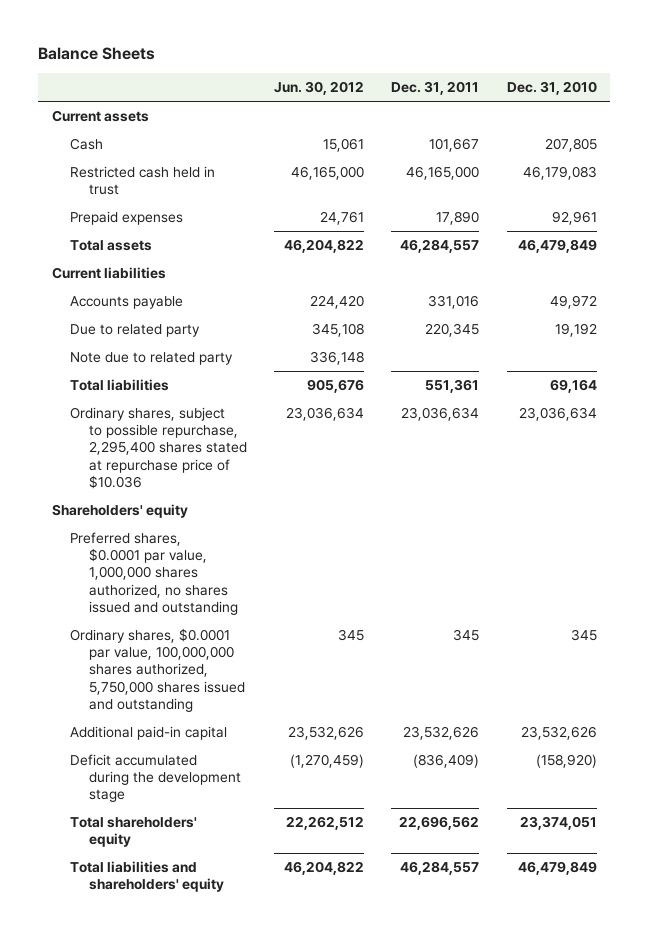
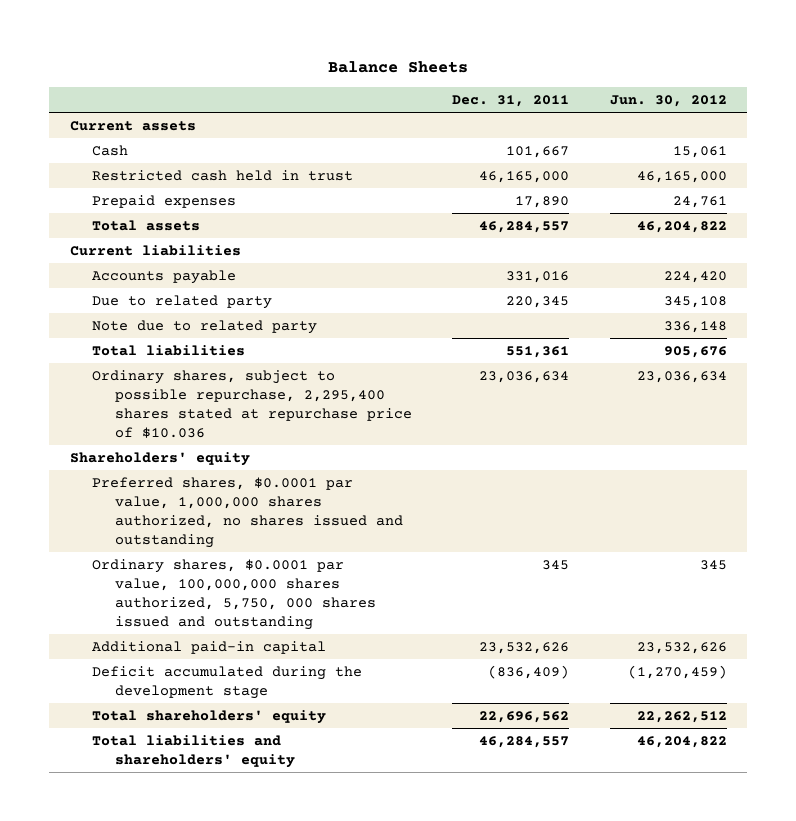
- | Jun. 30, 2012 | Dec. 31, 2011 | Dec. 31, 2010
+ | Dec. 31, 2011 | Jun. 30, 2012
- Ordinary shares, $0.0001 par value, 100,000,000 shares authorized, 5,750,000 shares issued and outstanding | 345 | 345 | 345
+ Ordinary shares, $0.0001 par value, 100,000,000 shares authorized, 5,750, 000 shares issued and outstanding | 345 | 345

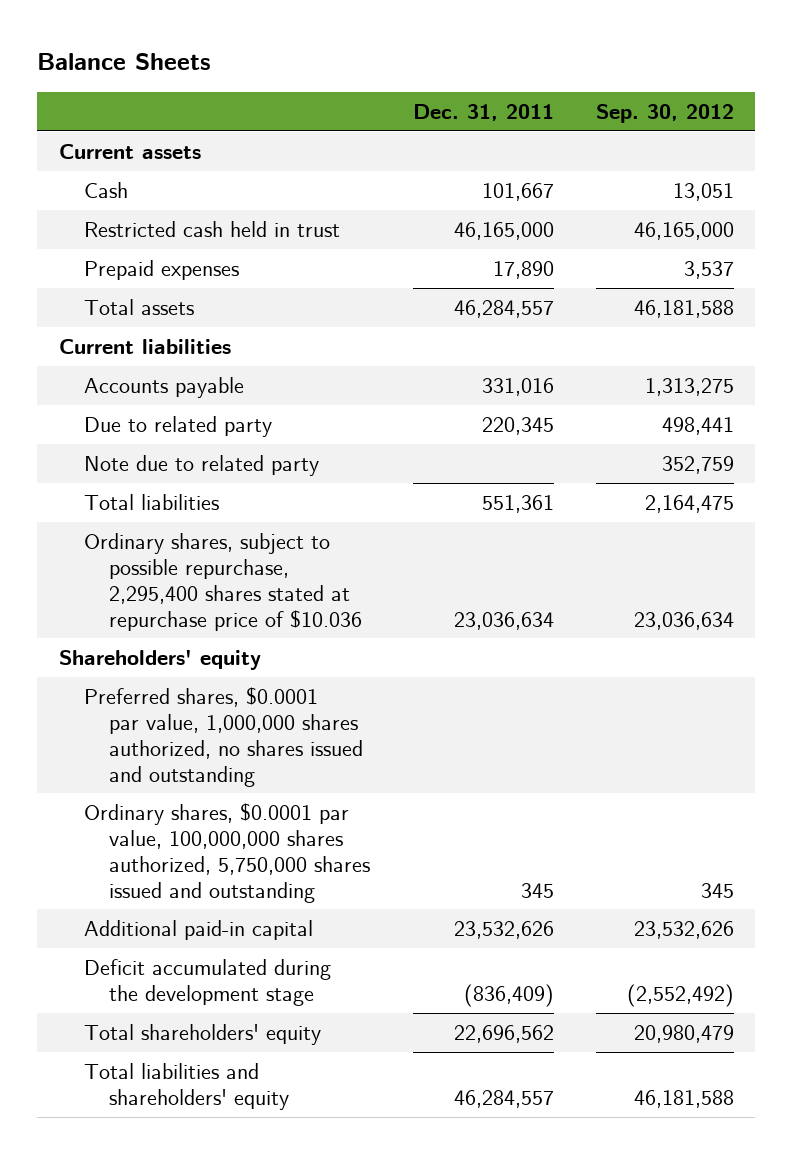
- | Dec. 31, 2011 | Jun. 30, 2012
+ | Dec. 31, 2011 | Sep. 30, 2012
- Ordinary shares, $0.0001 par value, 100,000,000 shares authorized, 5,750, 000 shares issued and outstanding | 345 | 345
+ Ordinary shares, $0.0001 par value, 100,000,000 shares authorized, 5,750,000 shares issued and outstanding | 345 | 345

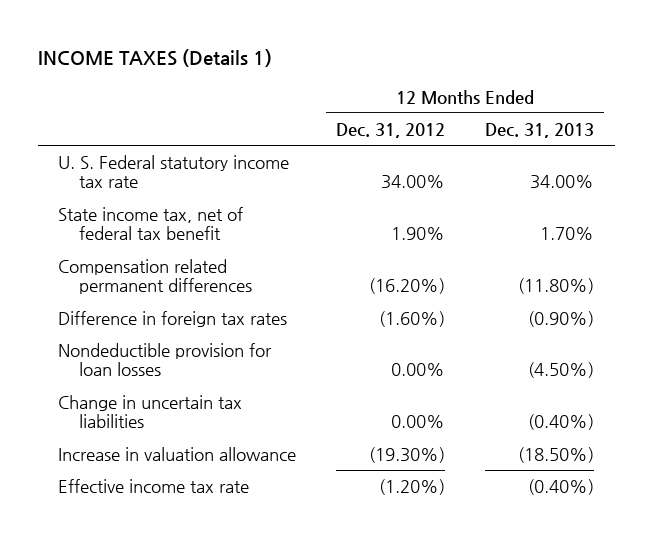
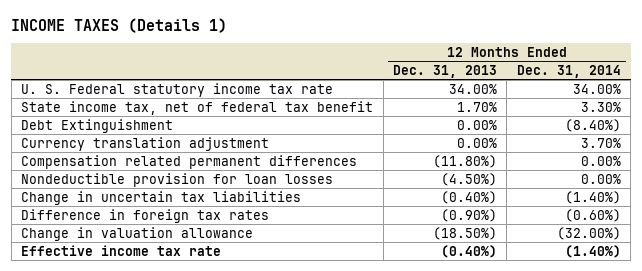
- | 12 Months Ended Dec. 31, 2012 | 12 Months Ended Dec. 31, 2013
+ | 12 Months Ended Dec. 31, 2013 | 12 Months Ended Dec. 31, 2014
+ Debt Extinguishment | 0.00% | (8.40%)
+ Currency translation adjustment | 0.00% | 3.70%
- Increase in valuation allowance | (19.30%) | (18.50%)
moved down: Difference in foreign tax rates | (0.90%) | (0.60%)
+ Change in valuation allowance | (18.50%) | (32.00%)

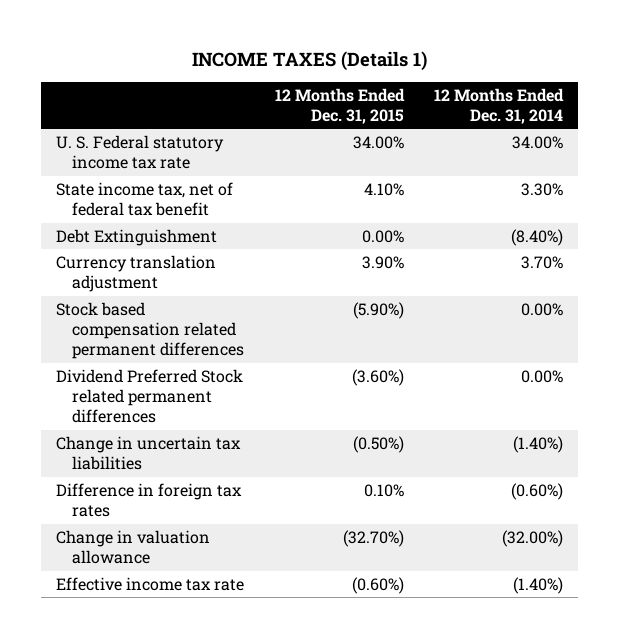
- | 12 Months Ended Dec. 31, 2013 | 12 Months Ended Dec. 31, 2014
+ | 12 Months Ended Dec. 31, 2015 | 12 Months Ended Dec. 31, 2014
- Compensation related permanent differences | (11.80%) | 0.00%
- Nondeductible provision for loan losses | (4.50%) | 0.00%
+ Stock based compensation related permanent differences | (5.90%) | 0.00%
+ Dividend Preferred Stock related permanent differences | (3.60%) | 0.00%

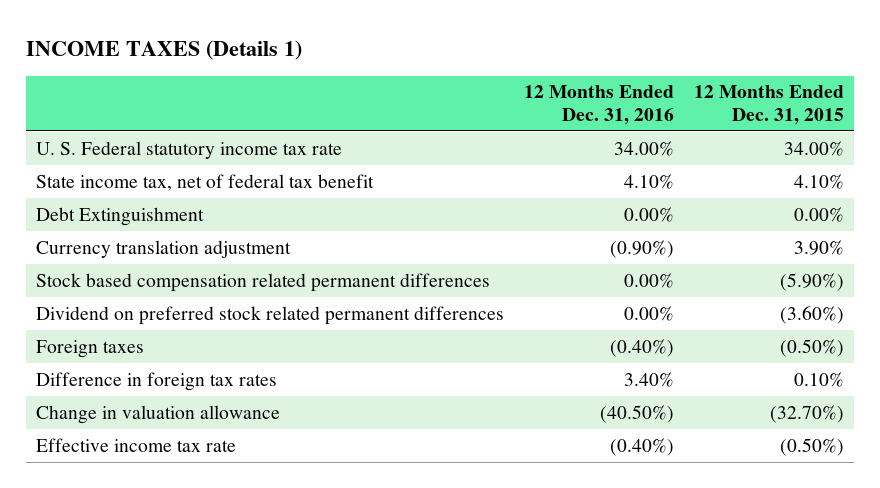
- | 12 Months Ended Dec. 31, 2015 | 12 Months Ended Dec. 31, 2014
+ | 12 Months Ended Dec. 31, 2016 | 12 Months Ended Dec. 31, 2015
- Dividend Preferred Stock related permanent differences | (3.60%) | 0.00%
- Change in uncertain tax liabilities | (0.50%) | (1.40%)
+ Dividend on preferred stock related permanent differences | 0.00% | (3.60%)
+ Foreign taxes | (0.40%) | (0.50%)
- Effective income tax rate | (0.60%) | (1.40%)
+ Effective income tax rate | (0.40%) | (0.50%)

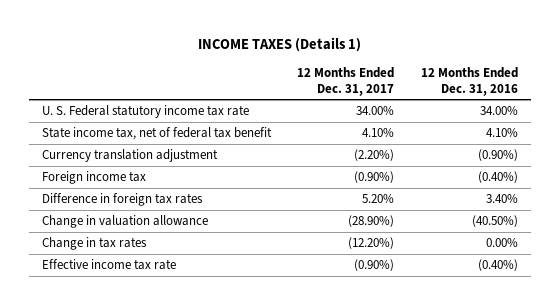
- | 12 Months Ended Dec. 31, 2016 | 12 Months Ended Dec. 31, 2015
+ | 12 Months Ended Dec. 31, 2017 | 12 Months Ended Dec. 31, 2016
- Debt Extinguishment | 0.00% | 0.00%
- Stock based compensation related permanent differences | 0.00% | (5.90%)
- Dividend on preferred stock related permanent differences | 0.00% | (3.60%)
- Foreign taxes | (0.40%) | (0.50%)
+ Foreign income tax | (0.90%) | (0.40%)
+ Change in tax rates | (12.20%) | 0.00%

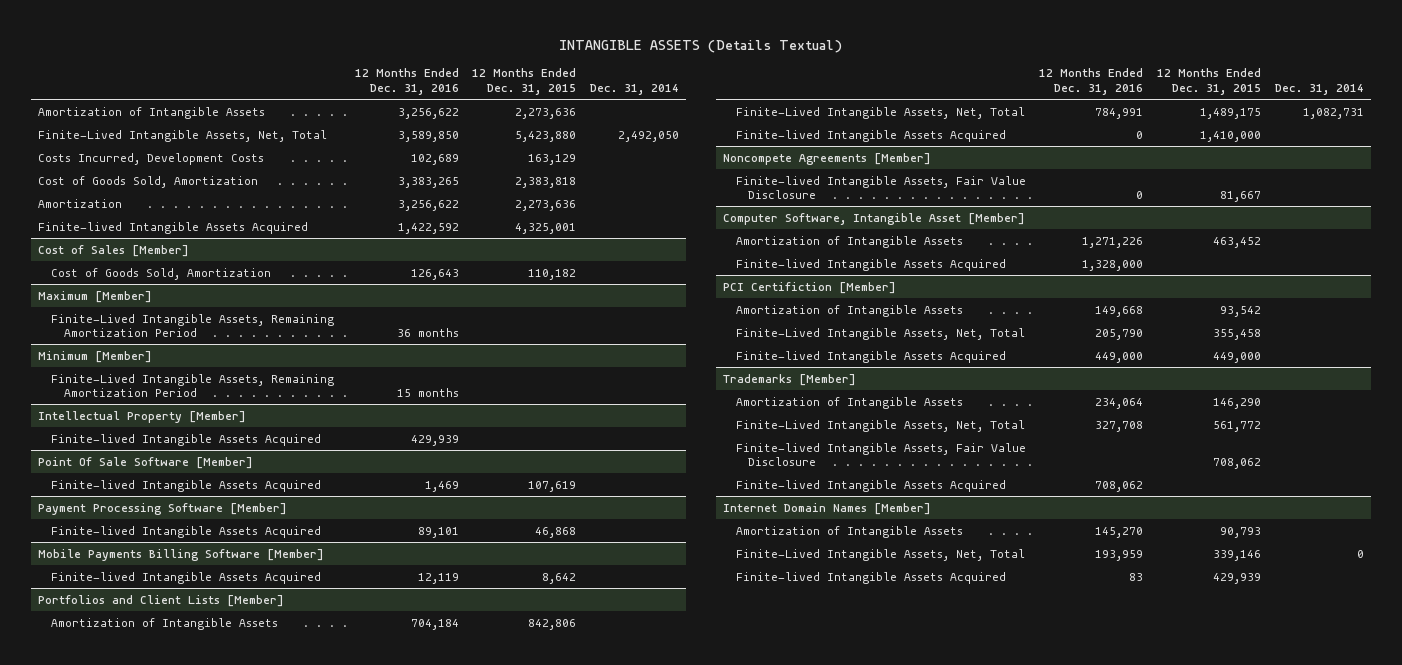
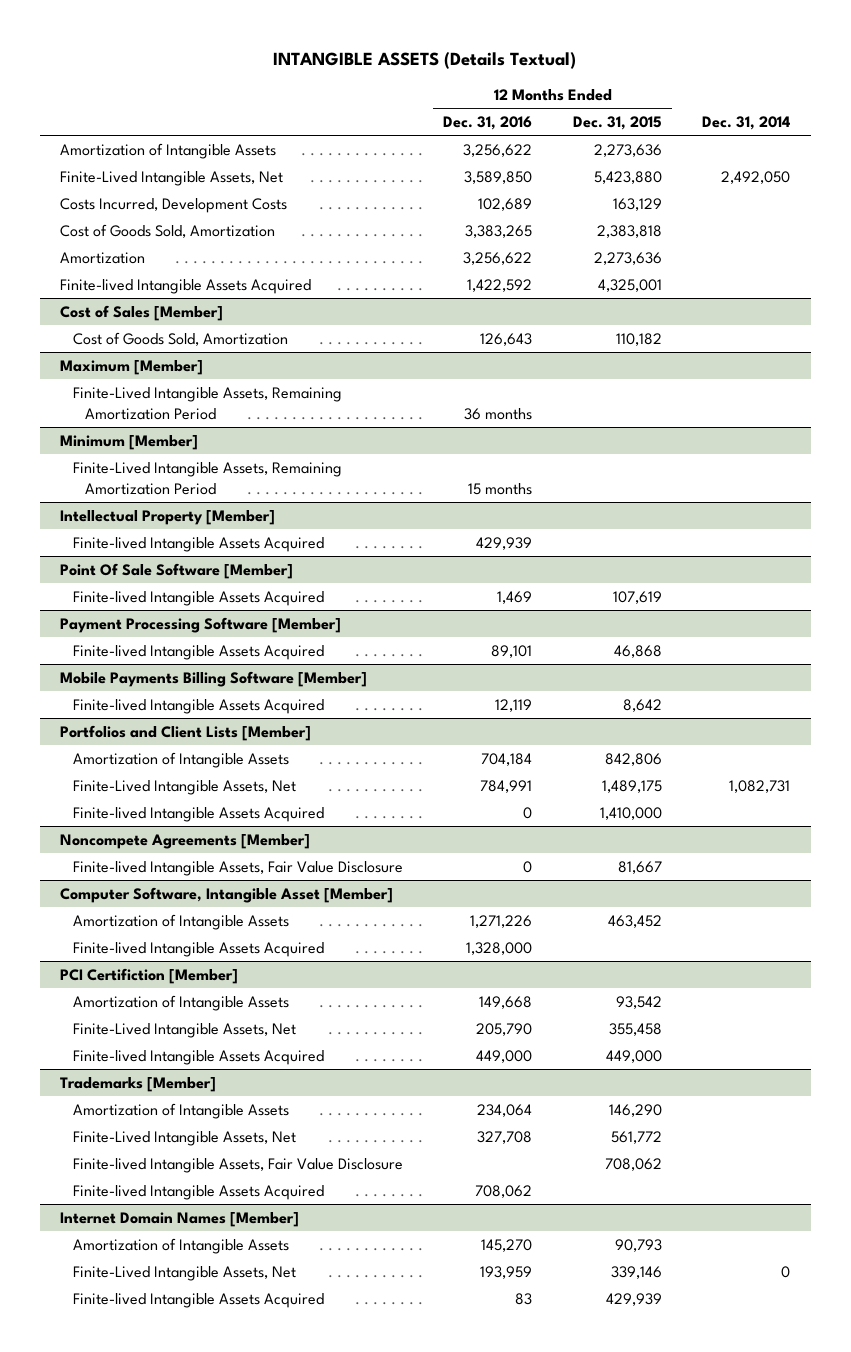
- Finite-Lived Intangible Assets, Net, Total | 3,589,850 | 5,423,880 | 2,492,050
+ Finite-Lived Intangible Assets, Net | 3,589,850 | 5,423,880 | 2,492,050
@ Portfolios and Client Lists [Member]
- Finite-Lived Intangible Assets, Net, Total | 784,991 | 1,489,175 | 1,082,731
+ Finite-Lived Intangible Assets, Net | 784,991 | 1,489,175 | 1,082,731
@ PCI Certifiction [Member]
- Finite-Lived Intangible Assets, Net, Total | 205,790 | 355,458 |
+ Finite-Lived Intangible Assets, Net | 205,790 | 355,458 |
@ Trademarks [Member]
- Finite-Lived Intangible Assets, Net, Total | 327,708 | 561,772 |
+ Finite-Lived Intangible Assets, Net | 327,708 | 561,772 |
@ Internet Domain Names [Member]
- Finite-Lived Intangible Assets, Net, Total | 193,959 | 339,146 | 0
+ Finite-Lived Intangible Assets, Net | 193,959 | 339,146 | 0

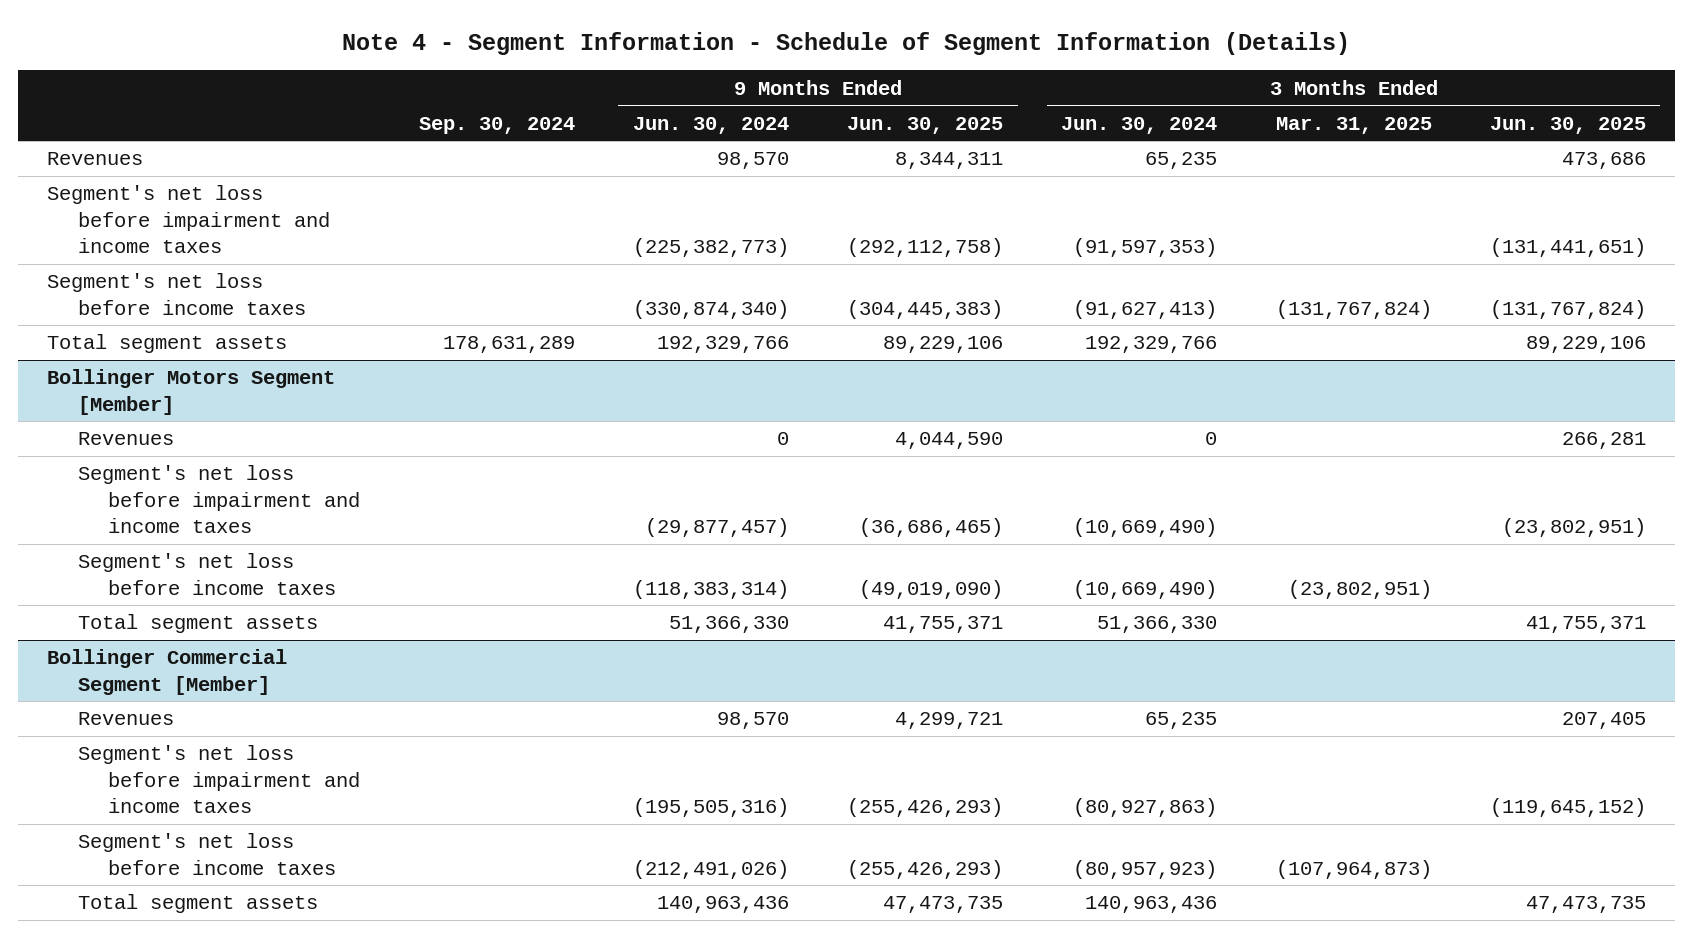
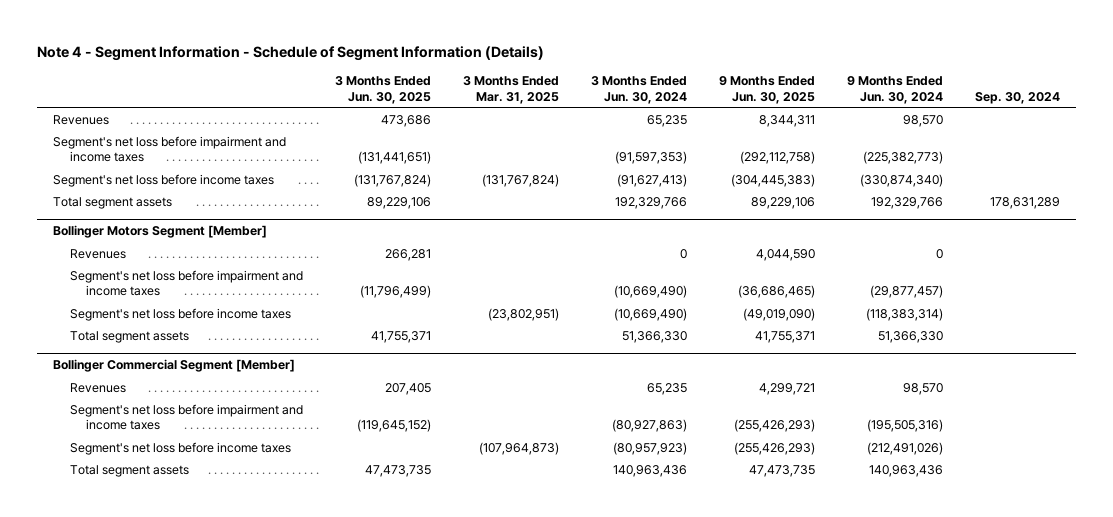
- | Sep. 30, 2024 | 9 Months Ended Jun. 30, 2024 | 9 Months Ended Jun. 30, 2025 | 3 Months Ended Jun. 30, 2024 | 3 Months Ended Mar. 31, 2025 | 3 Months Ended Jun. 30, 2025
+ | 3 Months Ended Jun. 30, 2025 | 3 Months Ended Mar. 31, 2025 | 3 Months Ended Jun. 30, 2024 | 9 Months Ended Jun. 30, 2025 | 9 Months Ended Jun. 30, 2024 | Sep. 30, 2024
@ Bollinger Motors Segment [Member]
- Segment's net loss before impairment and income taxes | | (29,877,457) | (36,686,465) | (10,669,490) | | (23,802,951)
+ Segment's net loss before impairment and income taxes | (11,796,499) | | (10,669,490) | (36,686,465) | (29,877,457) |

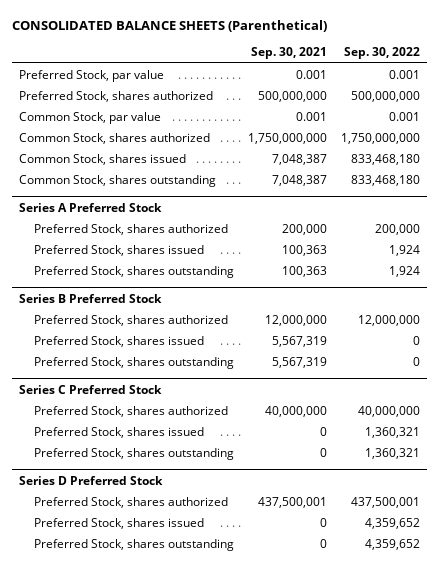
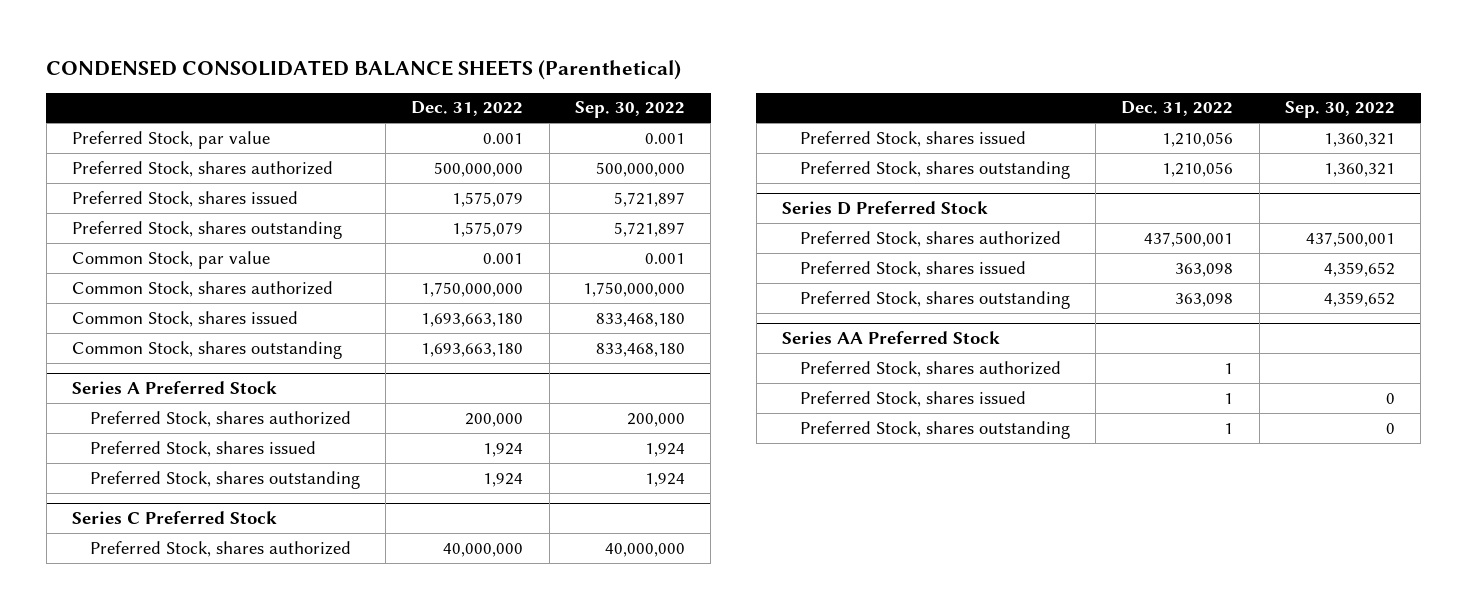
- CONSOLIDATED BALANCE SHEETS (Parenthetical)
+ CONDENSED CONSOLIDATED BALANCE SHEETS (Parenthetical)
- | Sep. 30, 2021 | Sep. 30, 2022
+ | Dec. 31, 2022 | Sep. 30, 2022
+ Preferred Stock, shares issued | 1,575,079 | 5,721,897
+ Preferred Stock, shares outstanding | 1,575,079 | 5,721,897
- Series B Preferred Stock
- Preferred Stock, shares authorized | 12,000,000 | 12,000,000
- Preferred Stock, shares issued | 5,567,319 | 0
- Preferred Stock, shares outstanding | 5,567,319 | 0
+ Series AA Preferred Stock
+ Preferred Stock, shares authorized | 1 |
+ Preferred Stock, shares issued | 1 | 0
+ Preferred Stock, shares outstanding | 1 | 0

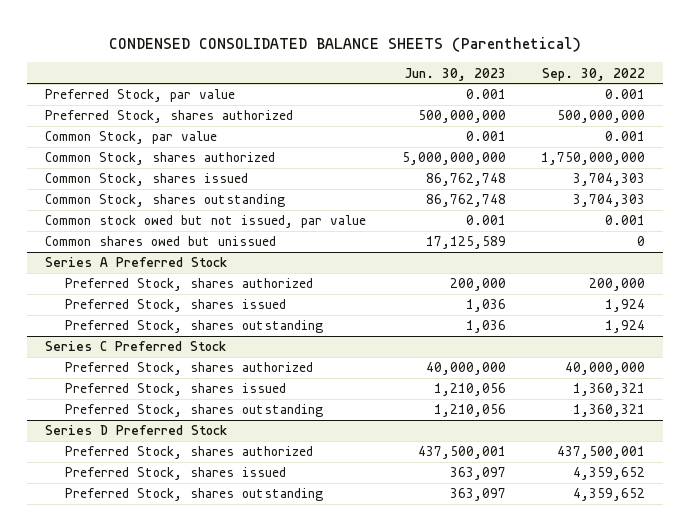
- | Dec. 31, 2022 | Sep. 30, 2022
+ | Jun. 30, 2023 | Sep. 30, 2022
- Preferred Stock, shares issued | 1,575,079 | 5,721,897
- Preferred Stock, shares outstanding | 1,575,079 | 5,721,897
- Common Stock, shares issued | 1,693,663,180 | 833,468,180
- Common Stock, shares outstanding | 1,693,663,180 | 833,468,180
+ Common Stock, shares issued | 86,762,748 | 3,704,303
+ Common Stock, shares outstanding | 86,762,748 | 3,704,303
+ Common stock owed but not issued, par value | 0.001 | 0.001
+ Common shares owed but unissued | 17,125,589 | 0
- Series AA Preferred Stock
- Preferred Stock, shares authorized | 1 |
- Preferred Stock, shares issued | 1 | 0
- Preferred Stock, shares outstanding | 1 | 0

